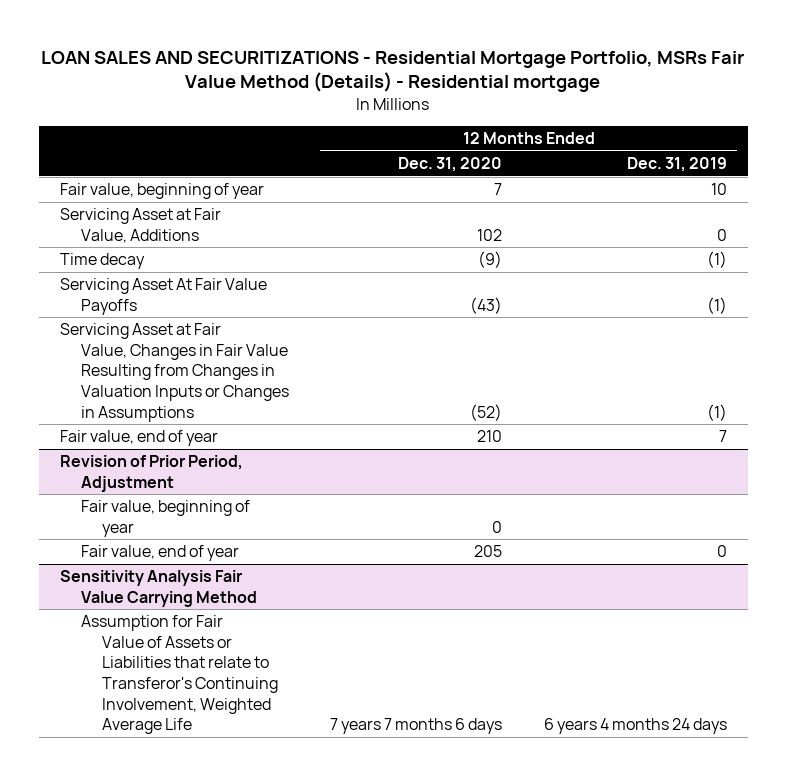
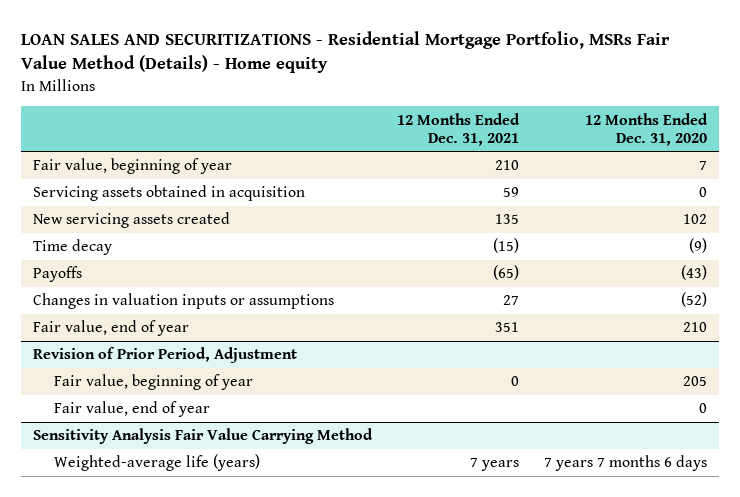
- LOAN SALES AND SECURITIZATIONS - Residential Mortgage Portfolio, MSRs Fair Value Method (Details) - Residential mortgage
+ LOAN SALES AND SECURITIZATIONS - Residential Mortgage Portfolio, MSRs Fair Value Method (Details) - Home equity
- | 12 Months Ended Dec. 31, 2020 | 12 Months Ended Dec. 31, 2019
+ | 12 Months Ended Dec. 31, 2021 | 12 Months Ended Dec. 31, 2020
- Servicing Asset at Fair Value, Additions | 102 | 0
+ Servicing assets obtained in acquisition | 59 | 0
+ New servicing assets created | 135 | 102
- Servicing Asset At Fair Value Payoffs | (43) | (1)
- Servicing Asset at Fair Value, Changes in Fair Value Resulting from Changes in Valuation Inputs or Changes in Assumptions | (52) | (1)
+ Payoffs | (65) | (43)
+ Changes in valuation inputs or assumptions | 27 | (52)
@ Revision of Prior Period, Adjustment
- Fair value, beginning of year | 0 |
- Fair value, end of year | 205 | 0
+ Fair value, beginning of year | 0 | 205
+ Fair value, end of year | | 0
@ Sensitivity Analysis Fair Value Carrying Method
- Assumption for Fair Value of Assets or Liabilities that relate to Transferor's Continuing Involvement, Weighted Average Life | 7 years 7 months 6 days | 6 years 4 months 24 days
+ Weighted-average life (years) | 7 years | 7 years 7 months 6 days

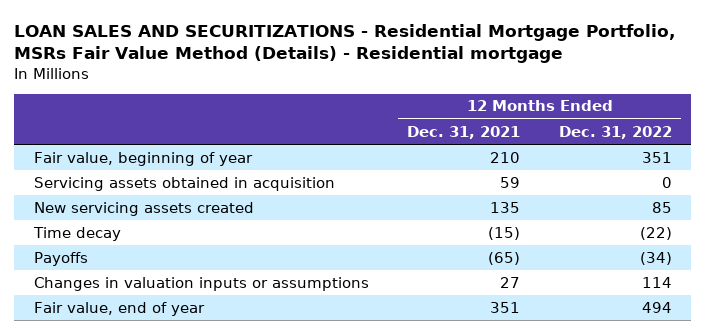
- LOAN SALES AND SECURITIZATIONS - Residential Mortgage Portfolio, MSRs Fair Value Method (Details) - Home equity
+ LOAN SALES AND SECURITIZATIONS - Residential Mortgage Portfolio, MSRs Fair Value Method (Details) - Residential mortgage
- | 12 Months Ended Dec. 31, 2021 | 12 Months Ended Dec. 31, 2020
+ | 12 Months Ended Dec. 31, 2021 | 12 Months Ended Dec. 31, 2022
- Revision of Prior Period, Adjustment
- Fair value, beginning of year | 0 | 205
- Fair value, end of year | | 0
- Sensitivity Analysis Fair Value Carrying Method
- Weighted-average life (years) | 7 years | 7 years 7 months 6 days

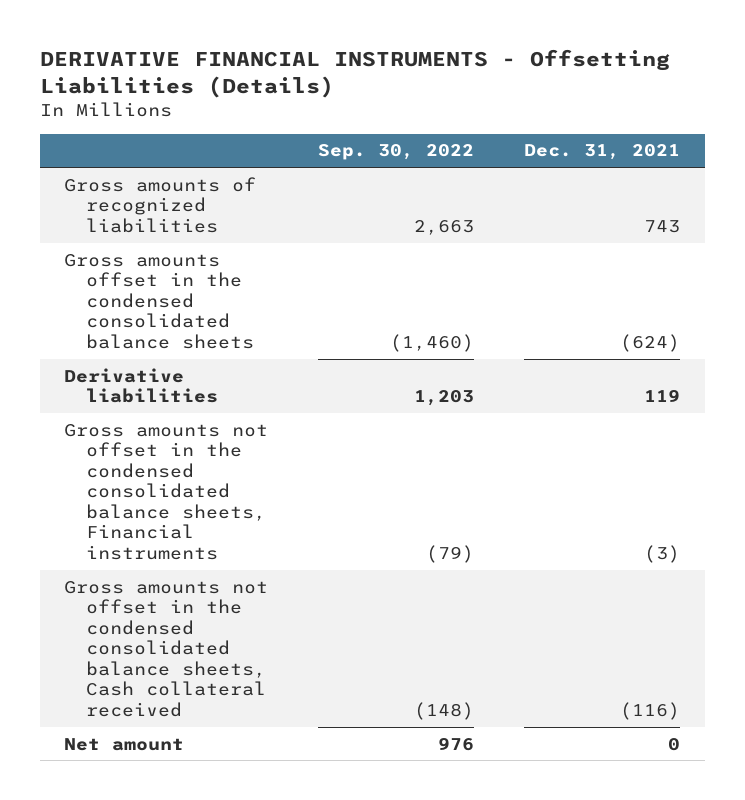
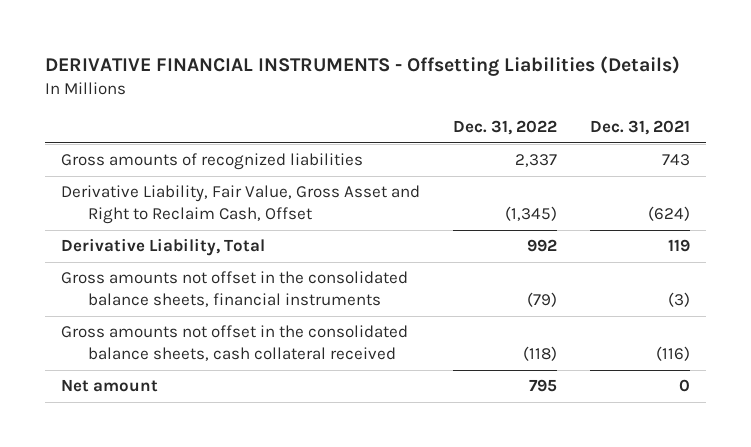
- | Sep. 30, 2022 | Dec. 31, 2021
+ | Dec. 31, 2022 | Dec. 31, 2021
- Gross amounts offset in the condensed consolidated balance sheets | (1,460) | (624)
- Derivative liabilities | 1,203 | 119
- Gross amounts not offset in the condensed consolidated balance sheets, Financial instruments | (79) | (3)
- Gross amounts not offset in the condensed consolidated balance sheets, Cash collateral received | (148) | (116)
+ Derivative Liability, Fair Value, Gross Asset and Right to Reclaim Cash, Offset | (1,345) | (624)
+ Derivative Liability, Total | 992 | 119
+ Gross amounts not offset in the consolidated balance sheets, financial instruments | (79) | (3)
+ Gross amounts not offset in the consolidated balance sheets, cash collateral received | (118) | (116)

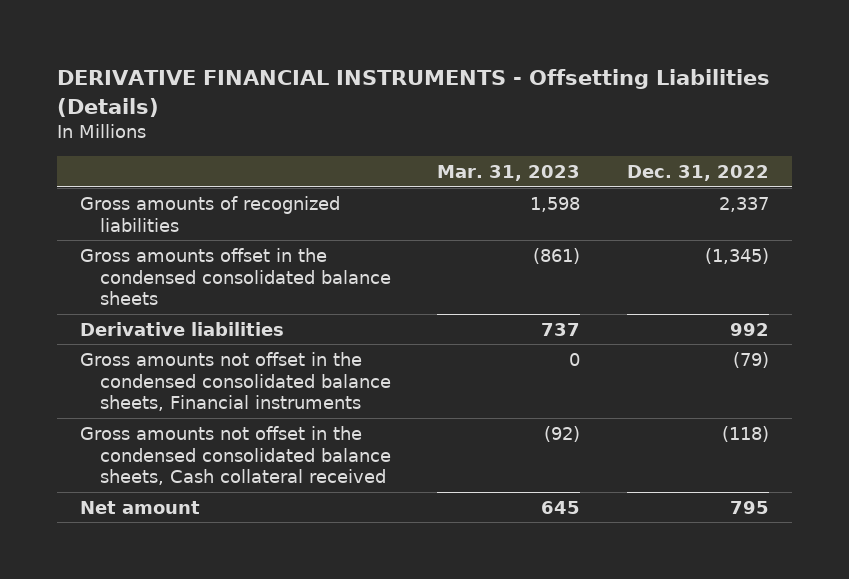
- | Dec. 31, 2022 | Dec. 31, 2021
+ | Mar. 31, 2023 | Dec. 31, 2022
- Derivative Liability, Fair Value, Gross Asset and Right to Reclaim Cash, Offset | (1,345) | (624)
- Derivative Liability, Total | 992 | 119
- Gross amounts not offset in the consolidated balance sheets, financial instruments | (79) | (3)
- Gross amounts not offset in the consolidated balance sheets, cash collateral received | (118) | (116)
+ Gross amounts offset in the condensed consolidated balance sheets | (861) | (1,345)
+ Derivative liabilities | 737 | 992
+ Gross amounts not offset in the condensed consolidated balance sheets, Financial instruments | 0 | (79)
+ Gross amounts not offset in the condensed consolidated balance sheets, Cash collateral received | (92) | (118)

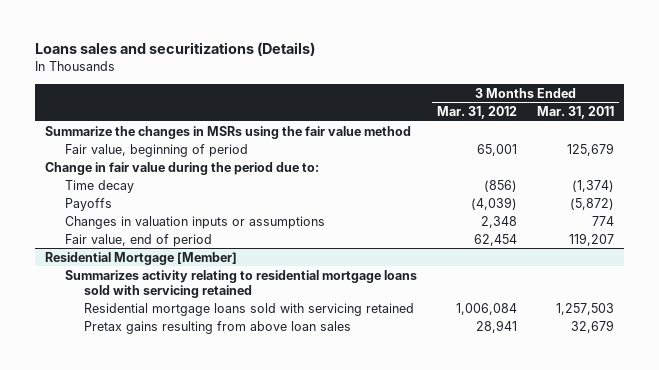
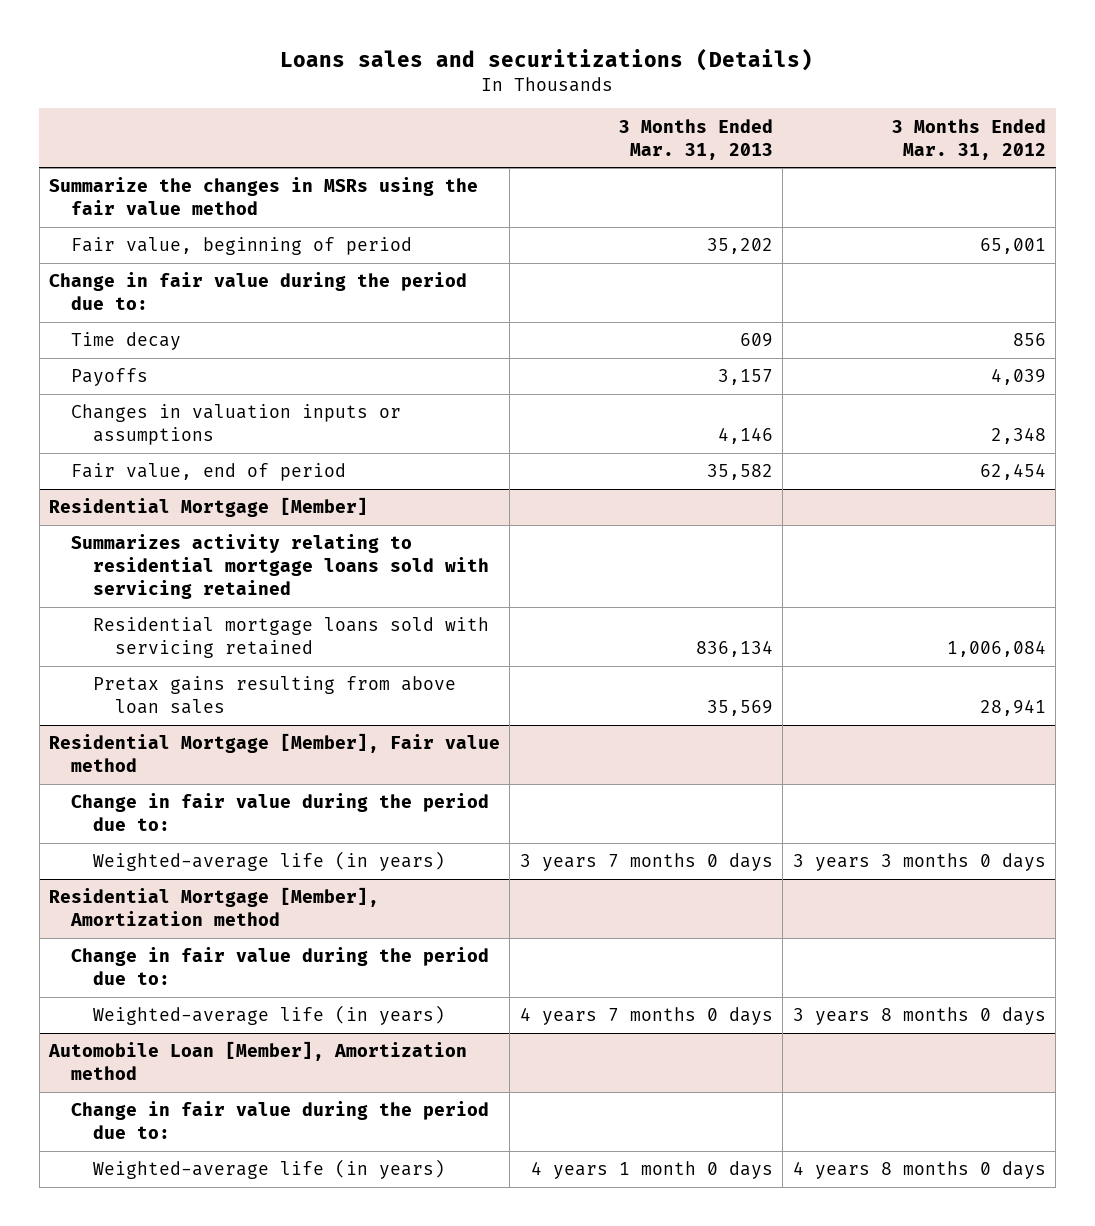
- | 3 Months Ended Mar. 31, 2012 | 3 Months Ended Mar. 31, 2011
+ | 3 Months Ended Mar. 31, 2013 | 3 Months Ended Mar. 31, 2012
- Time decay | (856) | (1,374)
- Payoffs | (4,039) | (5,872)
+ Time decay | 609 | 856
+ Payoffs | 3,157 | 4,039
+ Residential Mortgage [Member], Fair value method
+ Change in fair value during the period due to:
+ Weighted-average life (in years) | 3 years 7 months 0 days | 3 years 3 months 0 days
+ Residential Mortgage [Member], Amortization method
+ Change in fair value during the period due to:
+ Weighted-average life (in years) | 4 years 7 months 0 days | 3 years 8 months 0 days
+ Automobile Loan [Member], Amortization method
+ Change in fair value during the period due to:
+ Weighted-average life (in years) | 4 years 1 month 0 days | 4 years 8 months 0 days

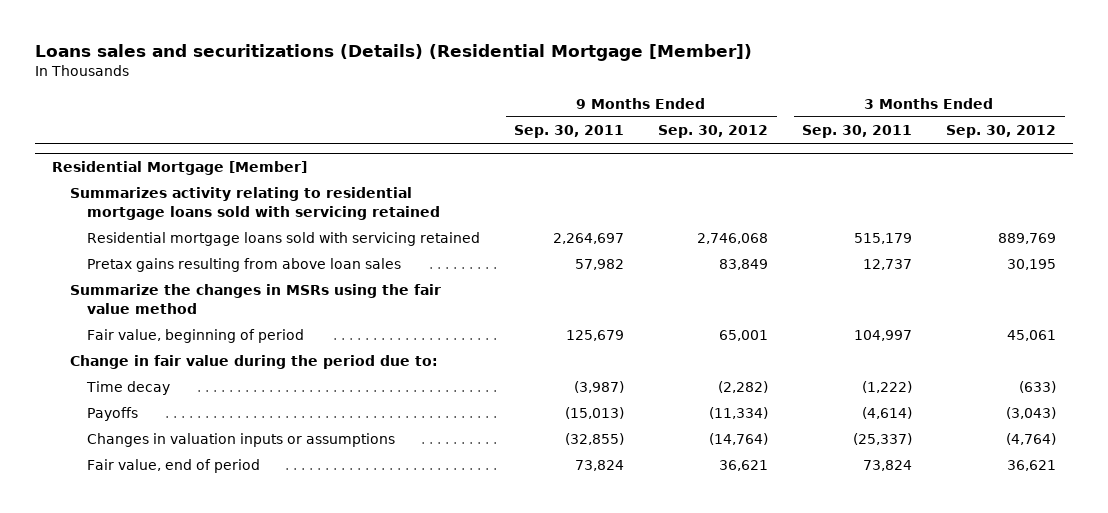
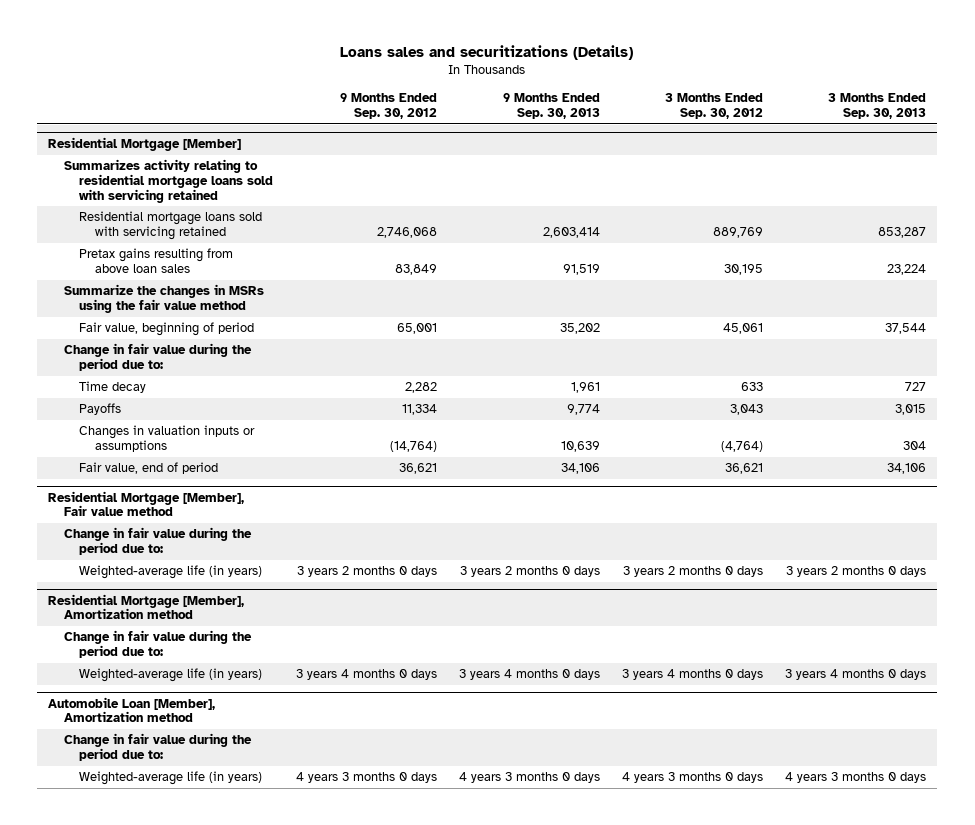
- Loans sales and securitizations (Details) (Residential Mortgage [Member])
+ Loans sales and securitizations (Details)
- | 9 Months Ended Sep. 30, 2011 | 9 Months Ended Sep. 30, 2012 | 3 Months Ended Sep. 30, 2011 | 3 Months Ended Sep. 30, 2012
+ | 9 Months Ended Sep. 30, 2012 | 9 Months Ended Sep. 30, 2013 | 3 Months Ended Sep. 30, 2012 | 3 Months Ended Sep. 30, 2013
@ Residential Mortgage [Member]
- Time decay | (3,987) | (2,282) | (1,222) | (633)
- Payoffs | (15,013) | (11,334) | (4,614) | (3,043)
+ Time decay | 2,282 | 1,961 | 633 | 727
+ Payoffs | 11,334 | 9,774 | 3,043 | 3,015
+ Residential Mortgage [Member], Fair value method
+ Change in fair value during the period due to:
+ Weighted-average life (in years) | 3 years 2 months 0 days | 3 years 2 months 0 days | 3 years 2 months 0 days | 3 years 2 months 0 days
+ Residential Mortgage [Member], Amortization method
+ Change in fair value during the period due to:
+ Weighted-average life (in years) | 3 years 4 months 0 days | 3 years 4 months 0 days | 3 years 4 months 0 days | 3 years 4 months 0 days
+ Automobile Loan [Member], Amortization method
+ Change in fair value during the period due to:
+ Weighted-average life (in years) | 4 years 3 months 0 days | 4 years 3 months 0 days | 4 years 3 months 0 days | 4 years 3 months 0 days

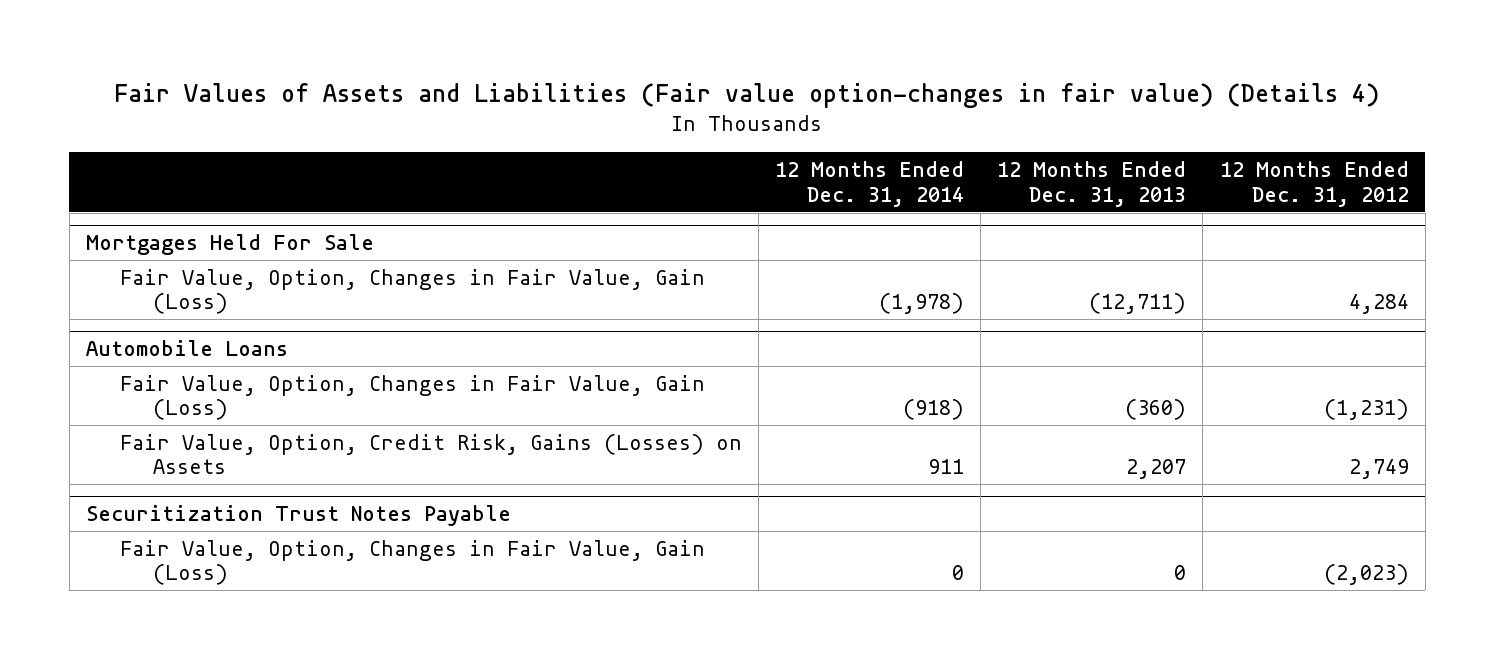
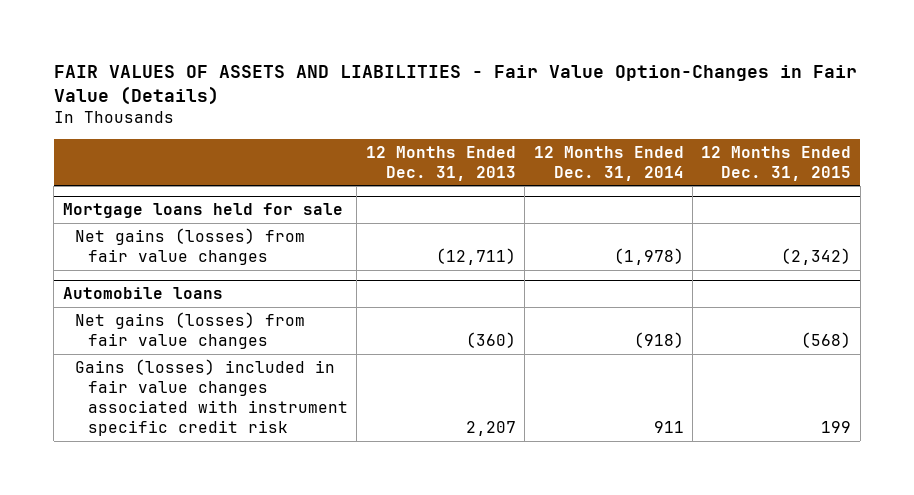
- Fair Values of Assets and Liabilities (Fair value option-changes in fair value) (Details 4)
+ FAIR VALUES OF ASSETS AND LIABILITIES - Fair Value Option-Changes in Fair Value (Details)
- | 12 Months Ended Dec. 31, 2014 | 12 Months Ended Dec. 31, 2013 | 12 Months Ended Dec. 31, 2012
+ | 12 Months Ended Dec. 31, 2013 | 12 Months Ended Dec. 31, 2014 | 12 Months Ended Dec. 31, 2015
- Mortgages Held For Sale
- Fair Value, Option, Changes in Fair Value, Gain (Loss) | (1,978) | (12,711) | 4,284
- Automobile Loans
- Fair Value, Option, Changes in Fair Value, Gain (Loss) | (918) | (360) | (1,231)
- Fair Value, Option, Credit Risk, Gains (Losses) on Assets | 911 | 2,207 | 2,749
- Securitization Trust Notes Payable
- Fair Value, Option, Changes in Fair Value, Gain (Loss) | 0 | 0 | (2,023)
+ Mortgage loans held for sale
+ Net gains (losses) from fair value changes | (12,711) | (1,978) | (2,342)
+ Automobile loans
+ Net gains (losses) from fair value changes | (360) | (918) | (568)
+ Gains (losses) included in fair value changes associated with instrument specific credit risk | 2,207 | 911 | 199

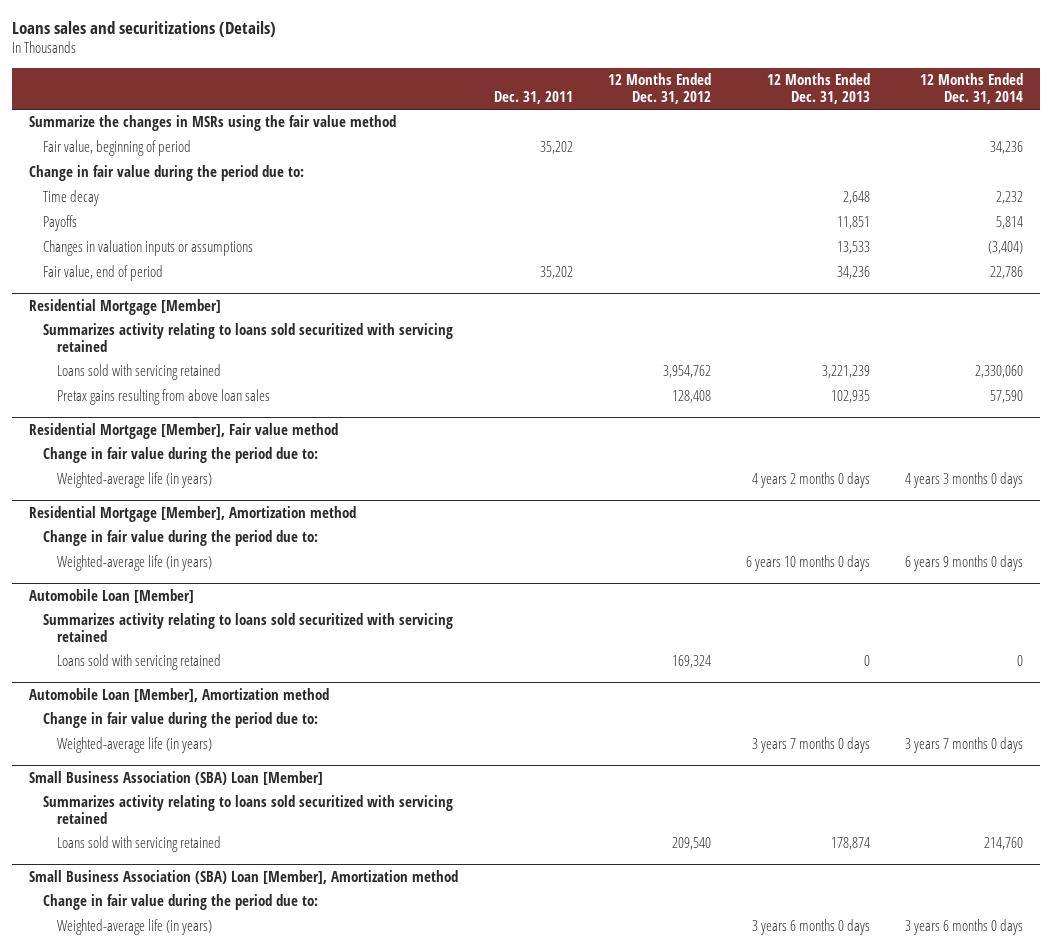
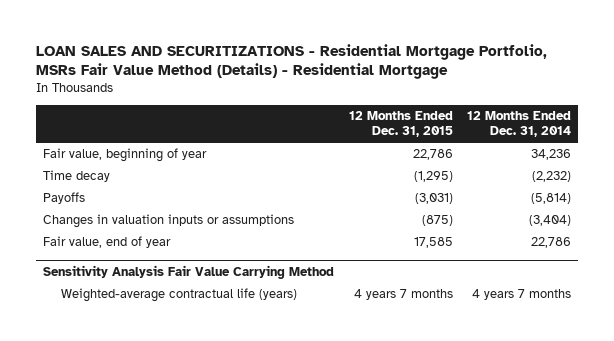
- Loans sales and securitizations (Details)
+ LOAN SALES AND SECURITIZATIONS - Residential Mortgage Portfolio, MSRs Fair Value Method (Details) - Residential Mortgage
- | Dec. 31, 2011 | 12 Months Ended Dec. 31, 2012 | 12 Months Ended Dec. 31, 2013 | 12 Months Ended Dec. 31, 2014
+ | 12 Months Ended Dec. 31, 2015 | 12 Months Ended Dec. 31, 2014
- Summarize the changes in MSRs using the fair value method
- Fair value, beginning of period | 35,202 | | | 34,236
- Change in fair value during the period due to:
- Time decay | | | 2,648 | 2,232
- Payoffs | | | 11,851 | 5,814
+ Fair value, beginning of year | 22,786 | 34,236
+ Time decay | (1,295) | (2,232)
+ Payoffs | (3,031) | (5,814)
- Fair value, end of period | 35,202 | | 34,236 | 22,786
- Residential Mortgage [Member]
- Summarizes activity relating to loans sold securitized with servicing retained
- Loans sold with servicing retained | | 3,954,762 | 3,221,239 | 2,330,060
- Pretax gains resulting from above loan sales | | 128,408 | 102,935 | 57,590
- Residential Mortgage [Member], Fair value method
- Change in fair value during the period due to:
- Weighted-average life (in years) | | | 4 years 2 months 0 days | 4 years 3 months 0 days
- Residential Mortgage [Member], Amortization method
- Change in fair value during the period due to:
- Weighted-average life (in years) | | | 6 years 10 months 0 days | 6 years 9 months 0 days
- Automobile Loan [Member]
- Summarizes activity relating to loans sold securitized with servicing retained
- Loans sold with servicing retained | | 169,324 | 0 | 0
- Automobile Loan [Member], Amortization method
- Change in fair value during the period due to:
- Weighted-average life (in years) | | | 3 years 7 months 0 days | 3 years 7 months 0 days
- Small Business Association (SBA) Loan [Member]
- Summarizes activity relating to loans sold securitized with servicing retained
- Loans sold with servicing retained | | 209,540 | 178,874 | 214,760
- Small Business Association (SBA) Loan [Member], Amortization method
- Change in fair value during the period due to:
- Weighted-average life (in years) | | | 3 years 6 months 0 days | 3 years 6 months 0 days
+ Fair value, end of year | 17,585 | 22,786
+ Sensitivity Analysis Fair Value Carrying Method
+ Weighted-average contractual life (years) | 4 years 7 months | 4 years 7 months

